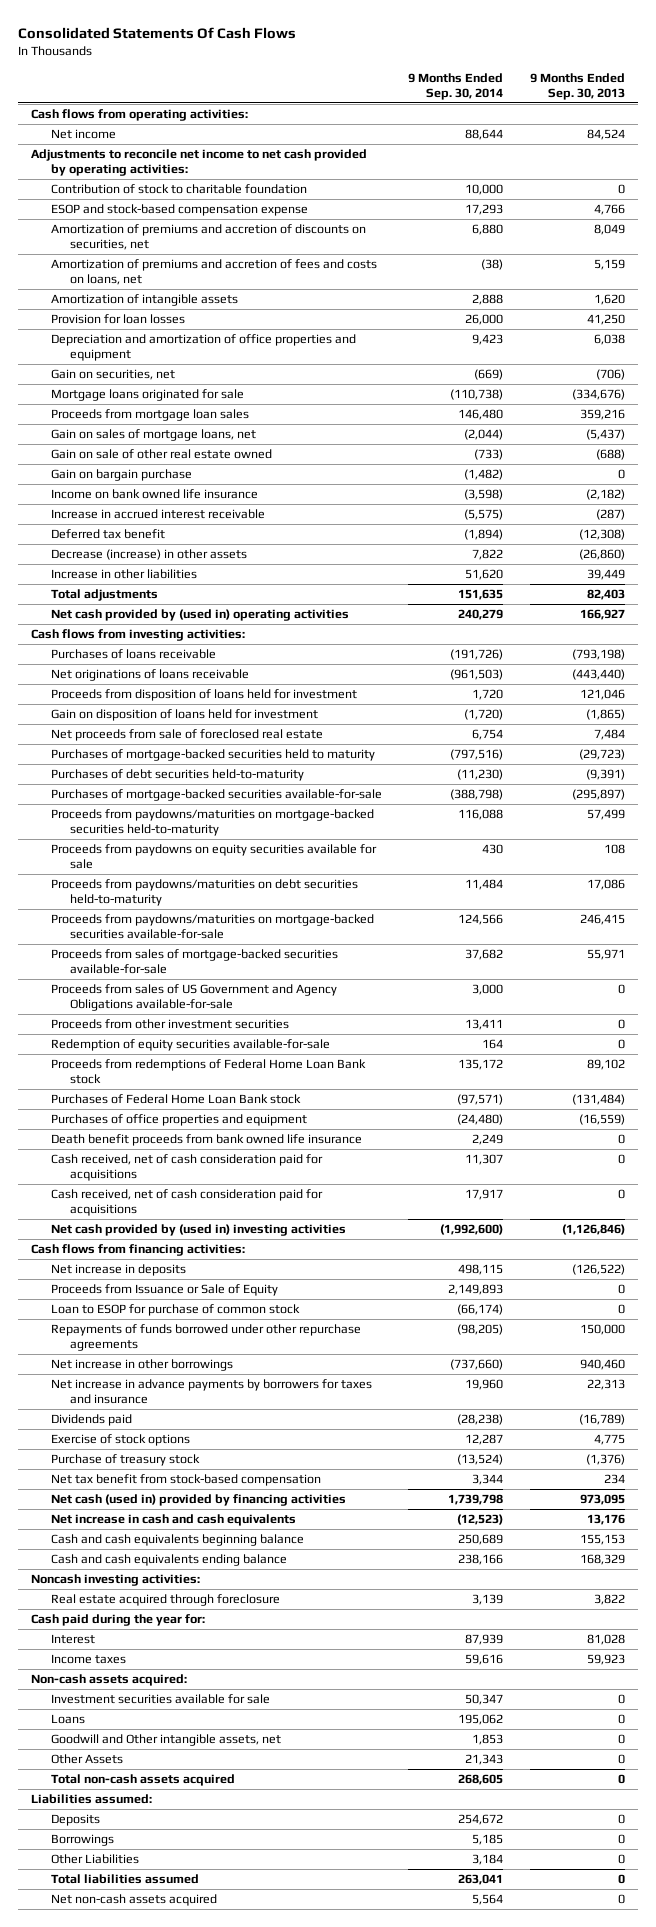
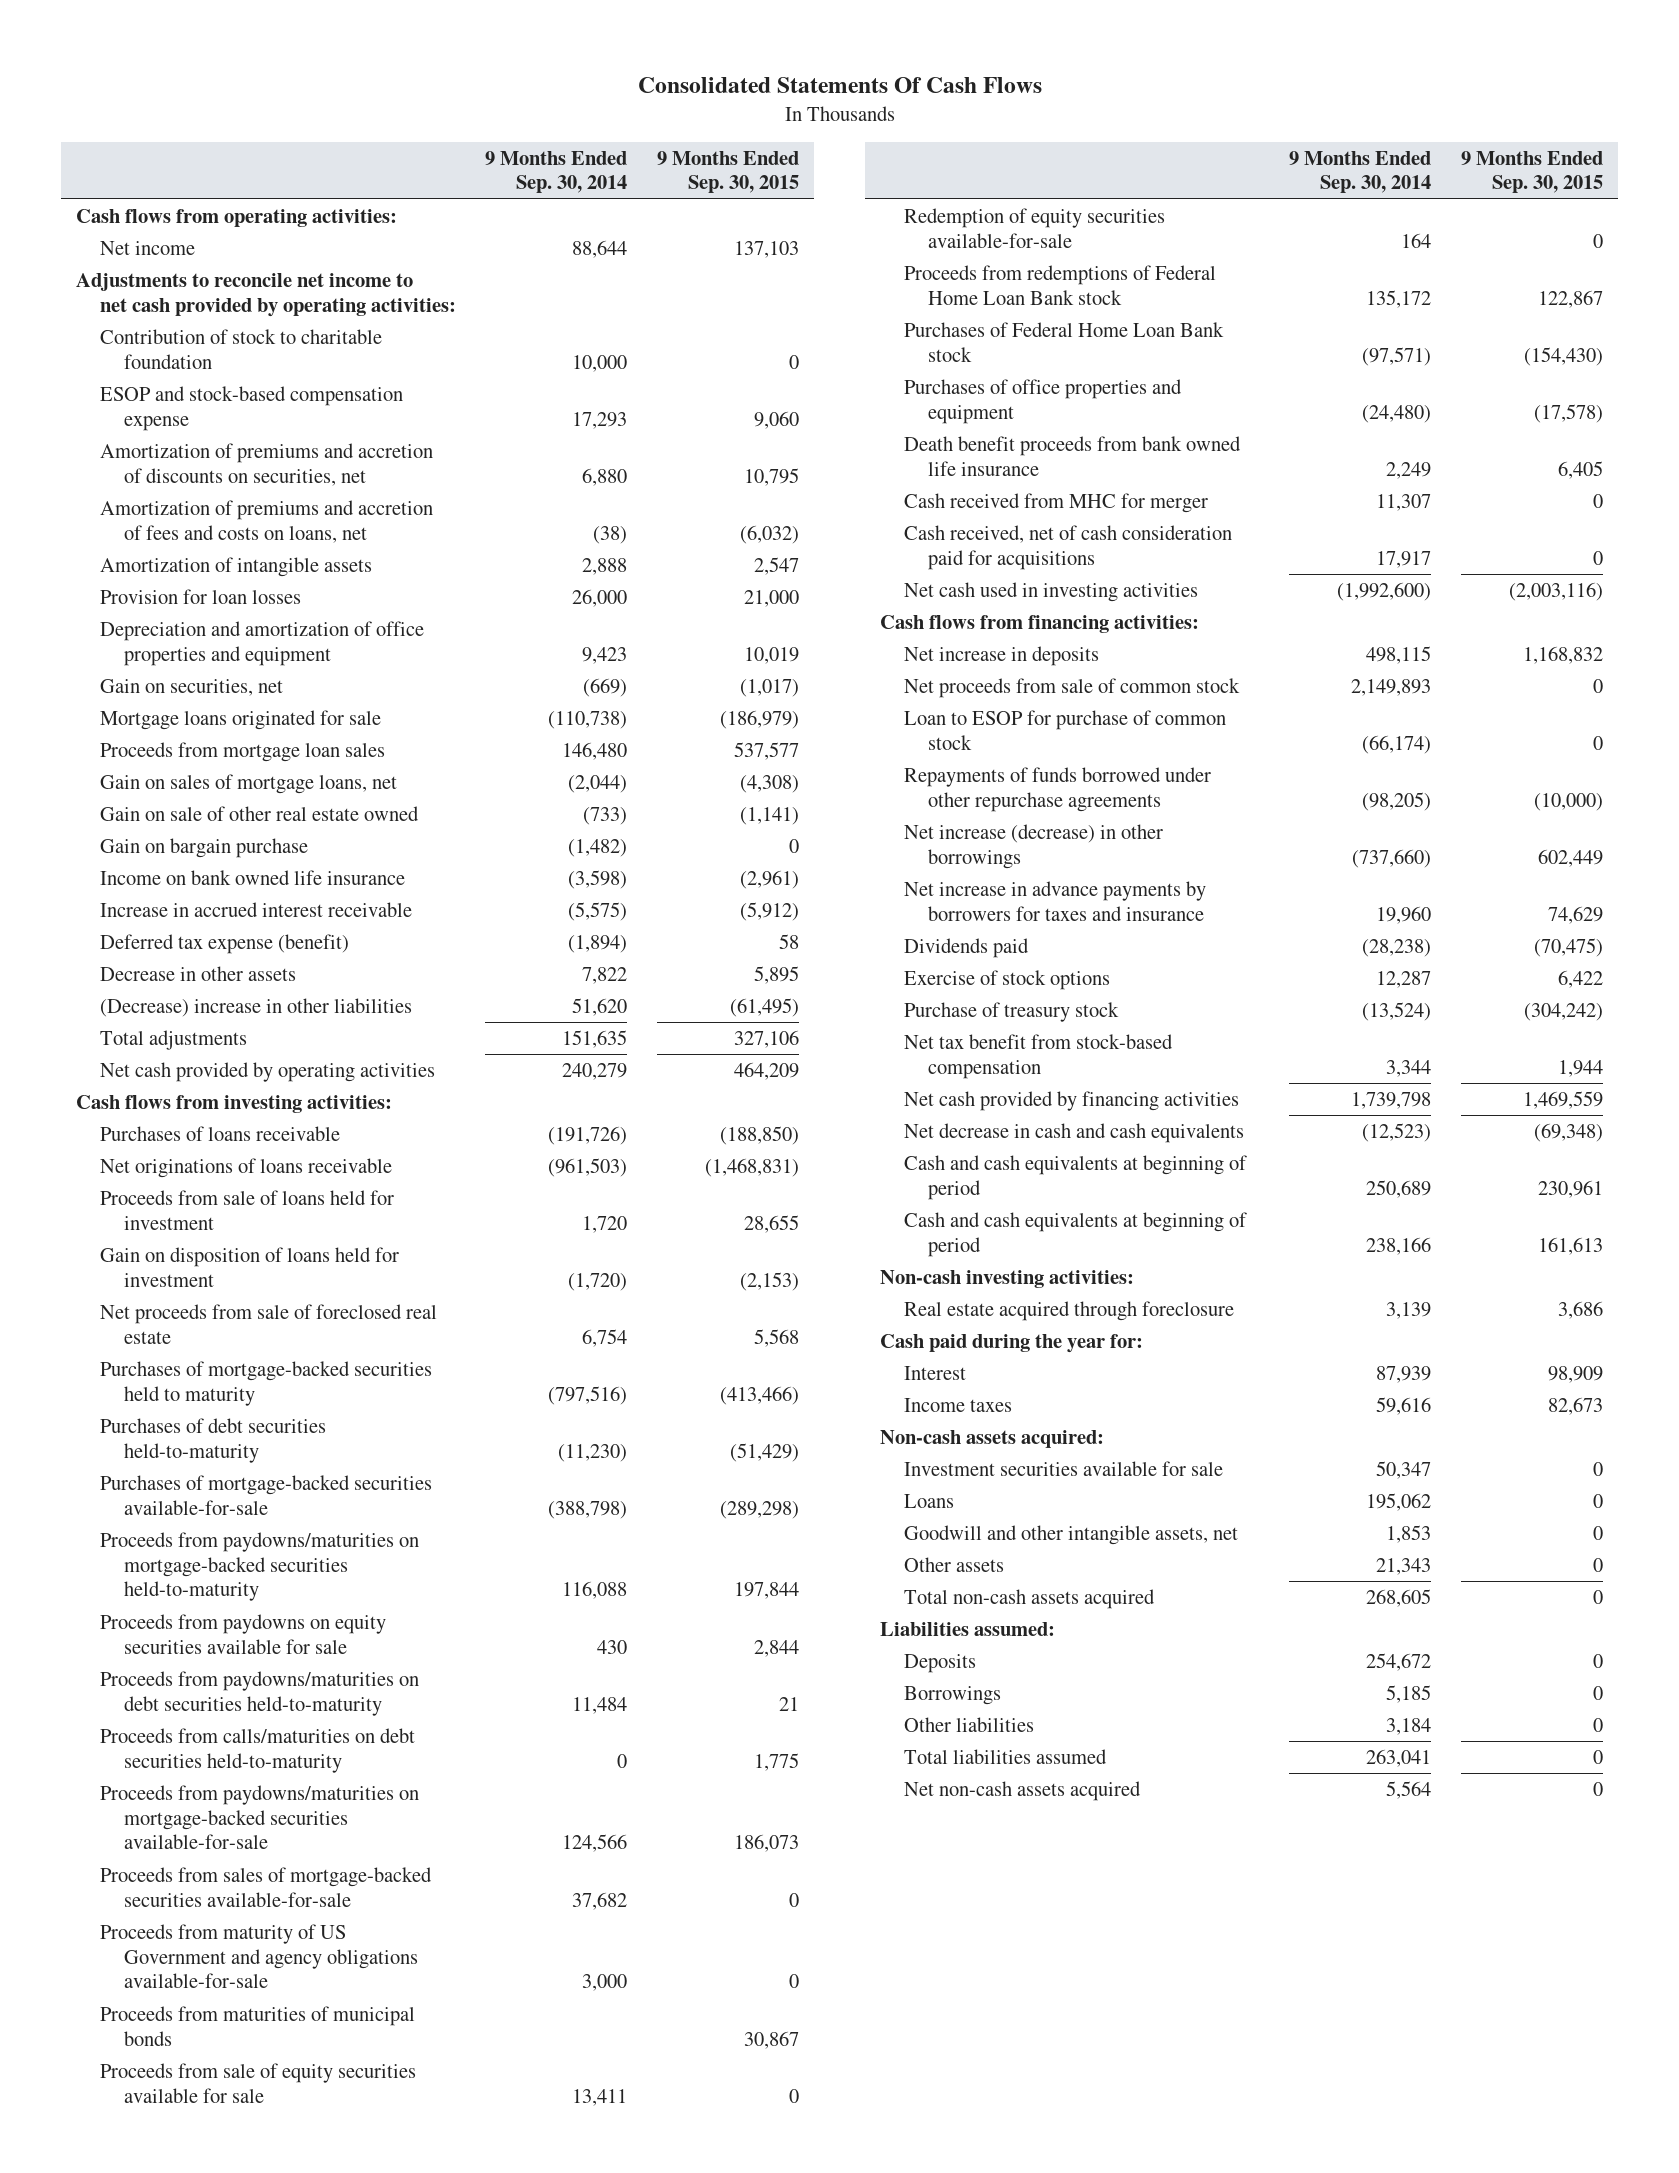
- | 9 Months Ended Sep. 30, 2014 | 9 Months Ended Sep. 30, 2013
+ | 9 Months Ended Sep. 30, 2014 | 9 Months Ended Sep. 30, 2015
- Deferred tax benefit | (1,894) | (12,308)
- Decrease (increase) in other assets | 7,822 | (26,860)
- Increase in other liabilities | 51,620 | 39,449
+ Deferred tax expense (benefit) | (1,894) | 58
+ Decrease in other assets | 7,822 | 5,895
+ (Decrease) increase in other liabilities | 51,620 | (61,495)
- Net cash provided by (used in) operating activities | 240,279 | 166,927
+ Net cash provided by operating activities | 240,279 | 464,209
- Proceeds from disposition of loans held for investment | 1,720 | 121,046
+ Proceeds from sale of loans held for investment | 1,720 | 28,655
+ Proceeds from calls/maturities on debt securities held-to-maturity | 0 | 1,775
- Proceeds from sales of US Government and Agency Obligations available-for-sale | 3,000 | 0
- Proceeds from other investment securities | 13,411 | 0
+ Proceeds from maturity of US Government and agency obligations available-for-sale | 3,000 | 0
+ Proceeds from maturities of municipal bonds | | 30,867
+ Proceeds from sale of equity securities available for sale | 13,411 | 0
- Cash received, net of cash consideration paid for acquisitions | 11,307 | 0
+ Cash received from MHC for merger | 11,307 | 0
- Net cash provided by (used in) investing activities | (1,992,600) | (1,126,846)
+ Net cash used in investing activities | (1,992,600) | (2,003,116)
- Proceeds from Issuance or Sale of Equity | 2,149,893 | 0
+ Net proceeds from sale of common stock | 2,149,893 | 0
- Net increase in other borrowings | (737,660) | 940,460
+ Net increase (decrease) in other borrowings | (737,660) | 602,449
- Net cash (used in) provided by financing activities | 1,739,798 | 973,095
- Net increase in cash and cash equivalents | (12,523) | 13,176
- Cash and cash equivalents beginning balance | 250,689 | 155,153
- Cash and cash equivalents ending balance | 238,166 | 168,329
- Noncash investing activities:
+ Net cash provided by financing activities | 1,739,798 | 1,469,559
+ Net decrease in cash and cash equivalents | (12,523) | (69,348)
+ Cash and cash equivalents at beginning of period | 250,689 | 230,961
+ Cash and cash equivalents at beginning of period | 238,166 | 161,613
+ Non-cash investing activities:
- Goodwill and Other intangible assets, net | 1,853 | 0
- Other Assets | 21,343 | 0
+ Goodwill and other intangible assets, net | 1,853 | 0
+ Other assets | 21,343 | 0
- Other Liabilities | 3,184 | 0
+ Other liabilities | 3,184 | 0

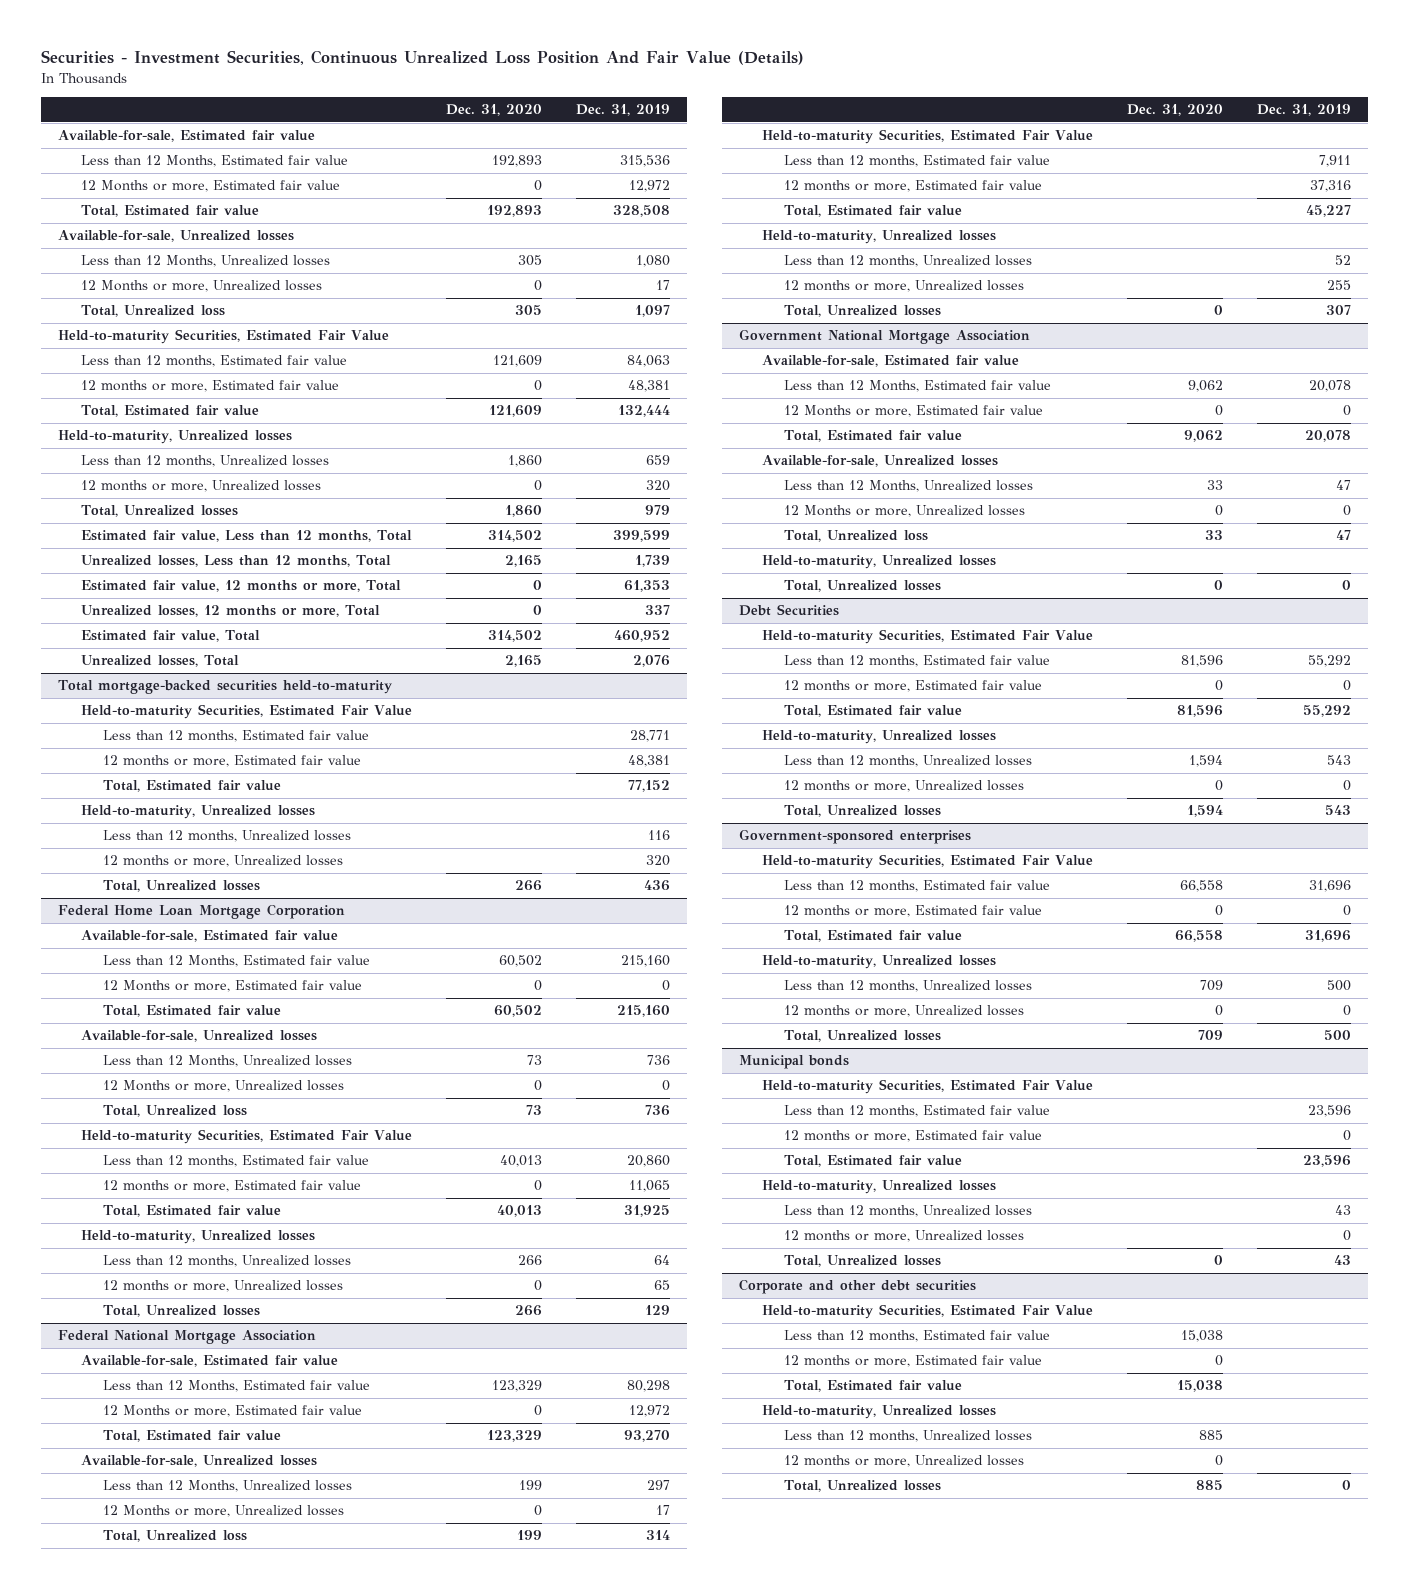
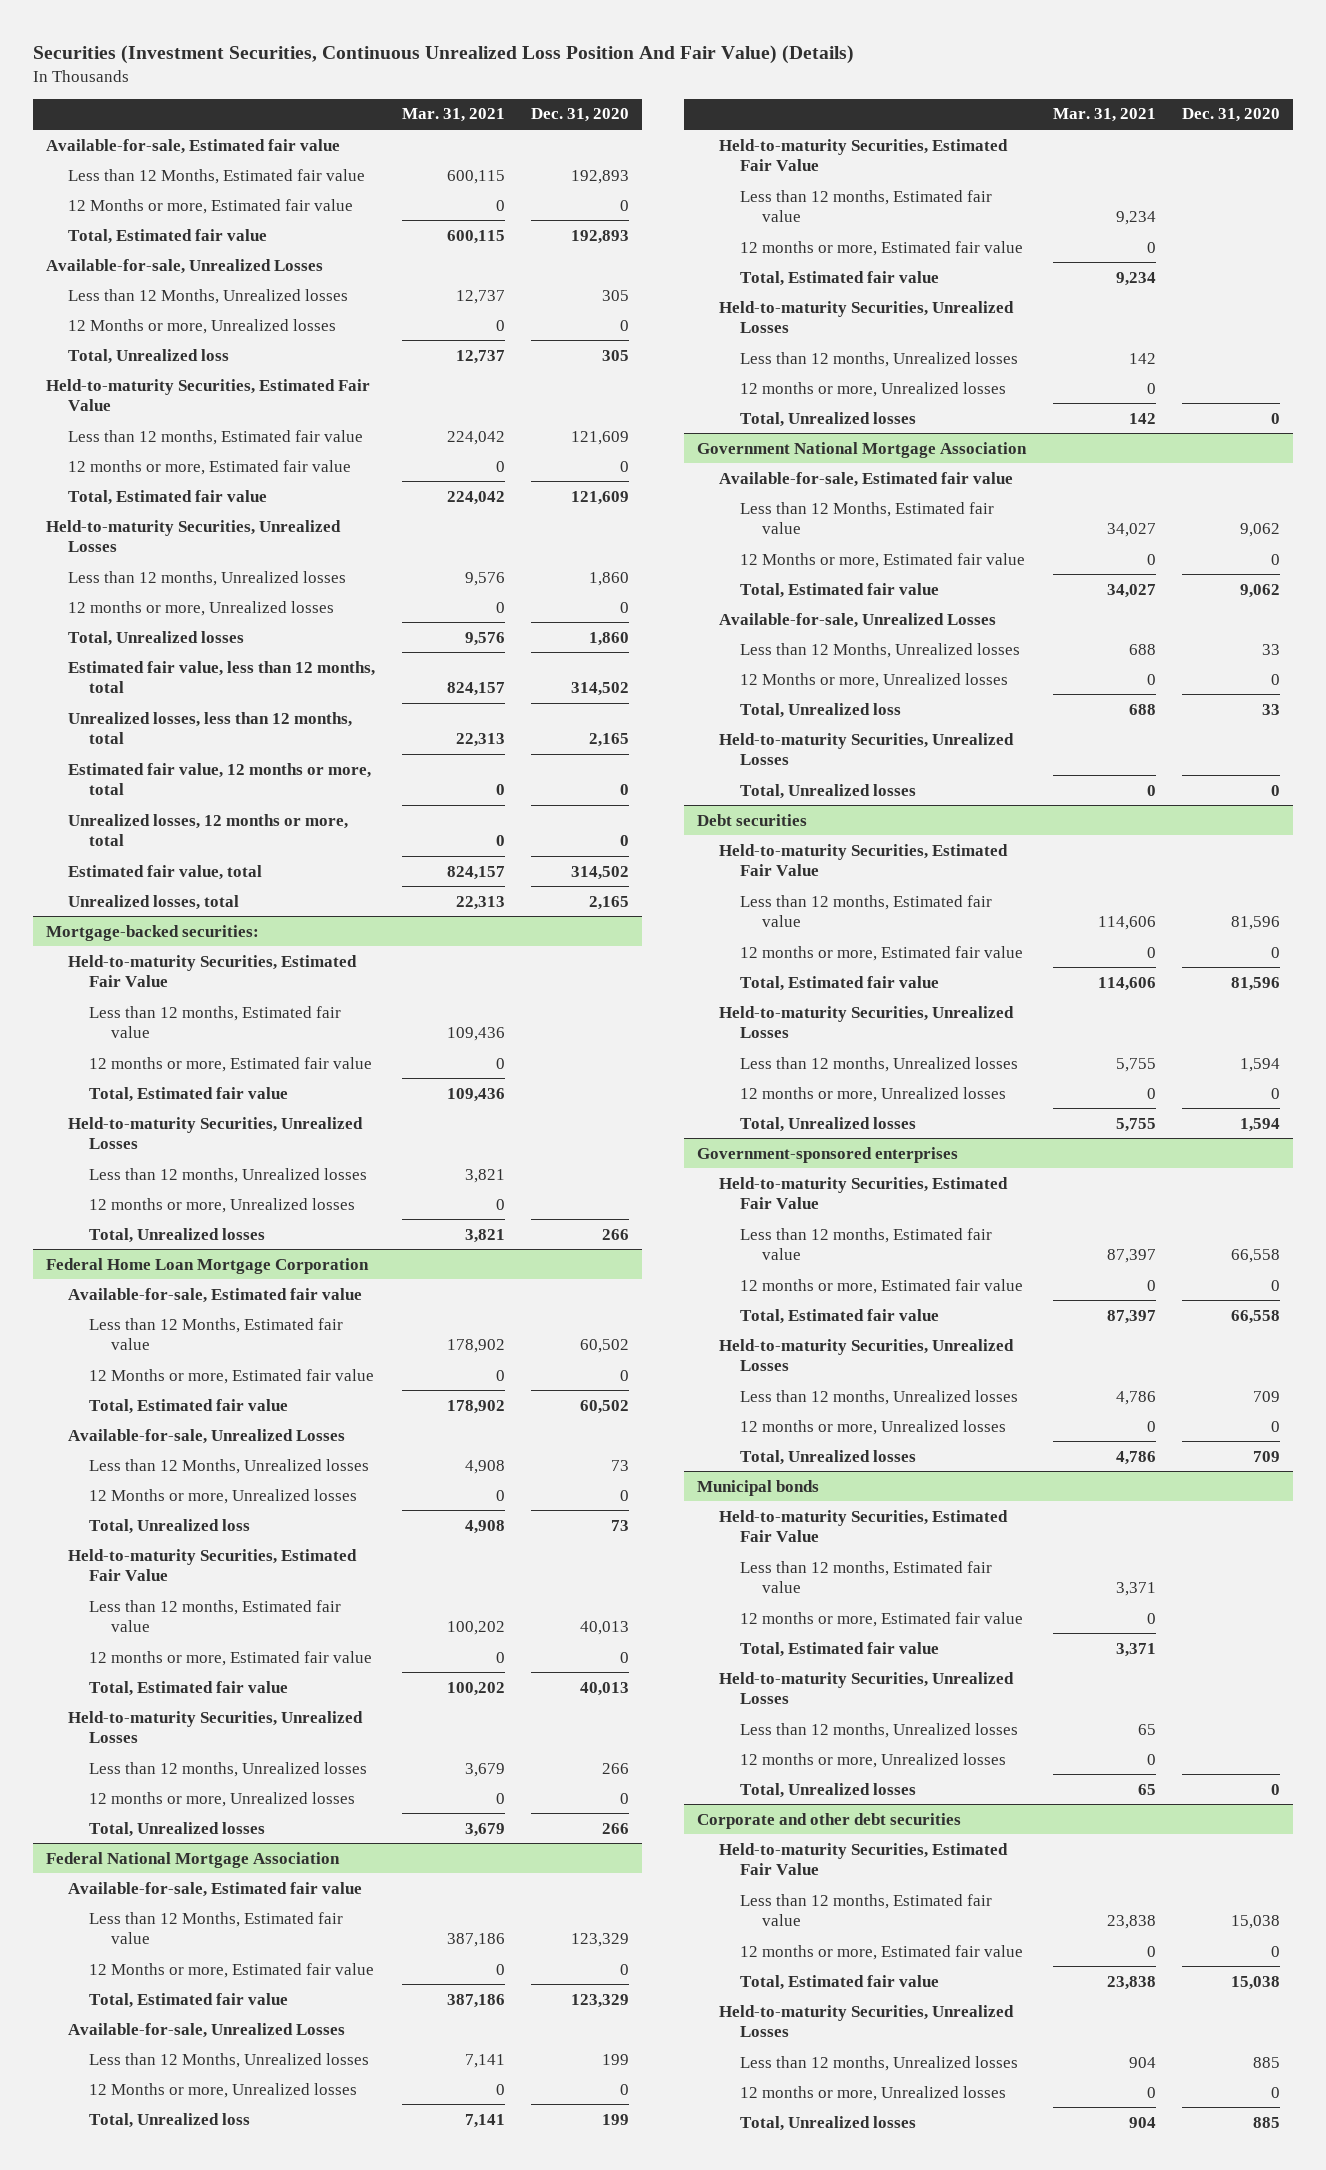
- Securities - Investment Securities, Continuous Unrealized Loss Position And Fair Value (Details)
+ Securities (Investment Securities, Continuous Unrealized Loss Position And Fair Value) (Details)
- | Dec. 31, 2020 | Dec. 31, 2019
+ | Mar. 31, 2021 | Dec. 31, 2020
- Available-for-sale, Unrealized losses
+ Available-for-sale, Unrealized Losses
- Held-to-maturity, Unrealized losses
+ Held-to-maturity Securities, Unrealized Losses
- Estimated fair value, Less than 12 months, Total | 314,502 | 399,599
- Unrealized losses, Less than 12 months, Total | 2,165 | 1,739
- Estimated fair value, 12 months or more, Total | 0 | 61,353
- Unrealized losses, 12 months or more, Total | 0 | 337
- Estimated fair value, Total | 314,502 | 460,952
- Unrealized losses, Total | 2,165 | 2,076
- Total mortgage-backed securities held-to-maturity
+ Estimated fair value, less than 12 months, total | 824,157 | 314,502
+ Unrealized losses, less than 12 months, total | 22,313 | 2,165
+ Estimated fair value, 12 months or more, total | 0 | 0
+ Unrealized losses, 12 months or more, total | 0 | 0
+ Estimated fair value, total | 824,157 | 314,502
+ Unrealized losses, total | 22,313 | 2,165
+ Mortgage-backed securities:
- Held-to-maturity, Unrealized losses
+ Held-to-maturity Securities, Unrealized Losses
@ Federal Home Loan Mortgage Corporation
- Available-for-sale, Unrealized losses
+ Available-for-sale, Unrealized Losses
- Held-to-maturity, Unrealized losses
+ Held-to-maturity Securities, Unrealized Losses
@ Federal National Mortgage Association
- Available-for-sale, Unrealized losses
+ Available-for-sale, Unrealized Losses
- Held-to-maturity, Unrealized losses
+ Held-to-maturity Securities, Unrealized Losses
@ Government National Mortgage Association
- Available-for-sale, Unrealized losses
+ Available-for-sale, Unrealized Losses
- Held-to-maturity, Unrealized losses
+ Held-to-maturity Securities, Unrealized Losses
- Debt Securities
+ Debt securities
- Held-to-maturity, Unrealized losses
+ Held-to-maturity Securities, Unrealized Losses
@ Government-sponsored enterprises
- Held-to-maturity, Unrealized losses
+ Held-to-maturity Securities, Unrealized Losses
@ Municipal bonds
- Held-to-maturity, Unrealized losses
+ Held-to-maturity Securities, Unrealized Losses
@ Corporate and other debt securities
- Held-to-maturity, Unrealized losses
+ Held-to-maturity Securities, Unrealized Losses

